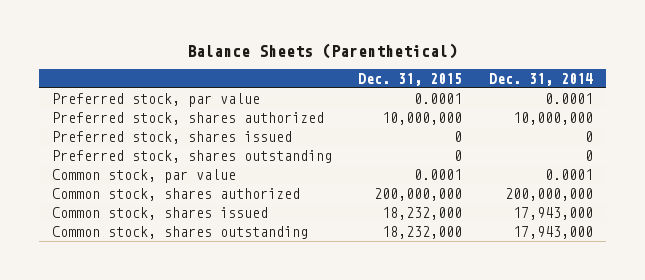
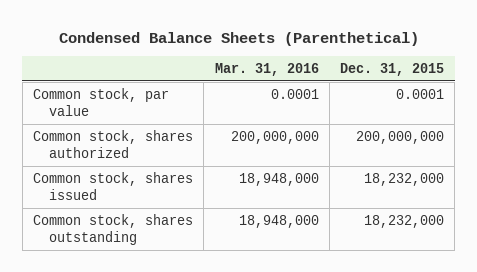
- Balance Sheets (Parenthetical)
+ Condensed Balance Sheets (Parenthetical)
- | Dec. 31, 2015 | Dec. 31, 2014
+ | Mar. 31, 2016 | Dec. 31, 2015
- Preferred stock, par value | 0.0001 | 0.0001
- Preferred stock, shares authorized | 10,000,000 | 10,000,000
- Preferred stock, shares issued | 0 | 0
- Preferred stock, shares outstanding | 0 | 0

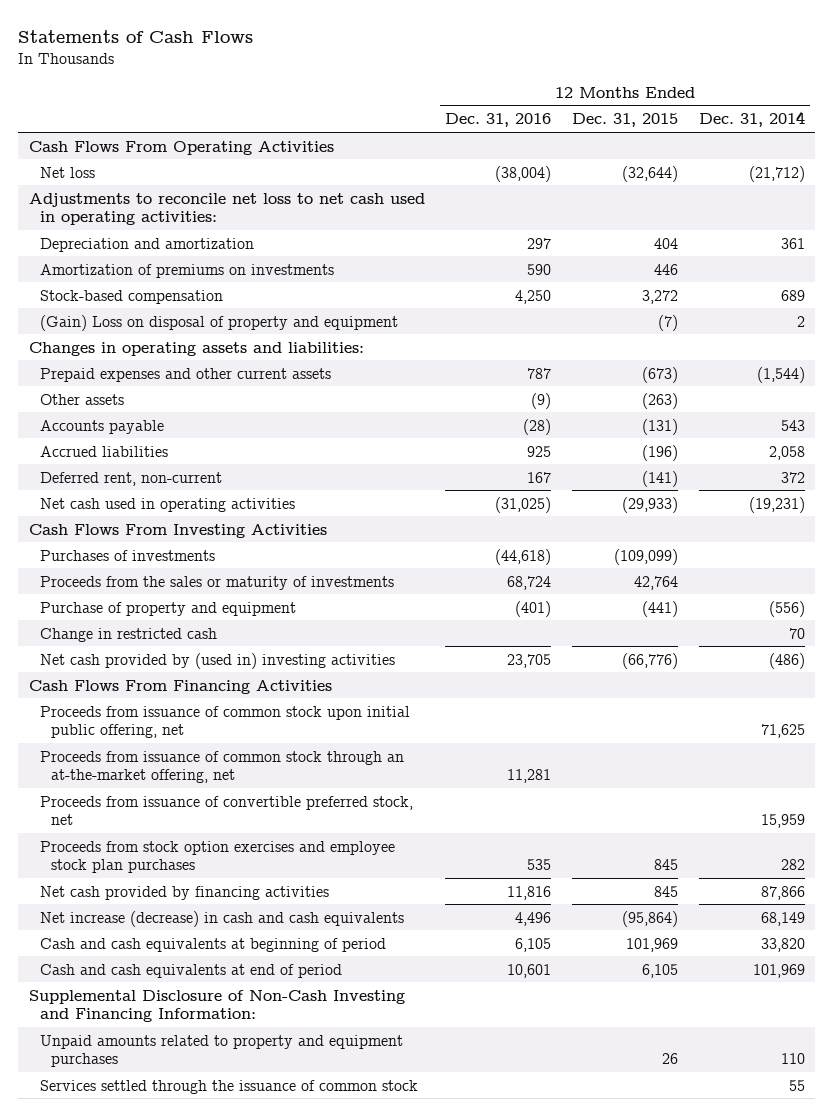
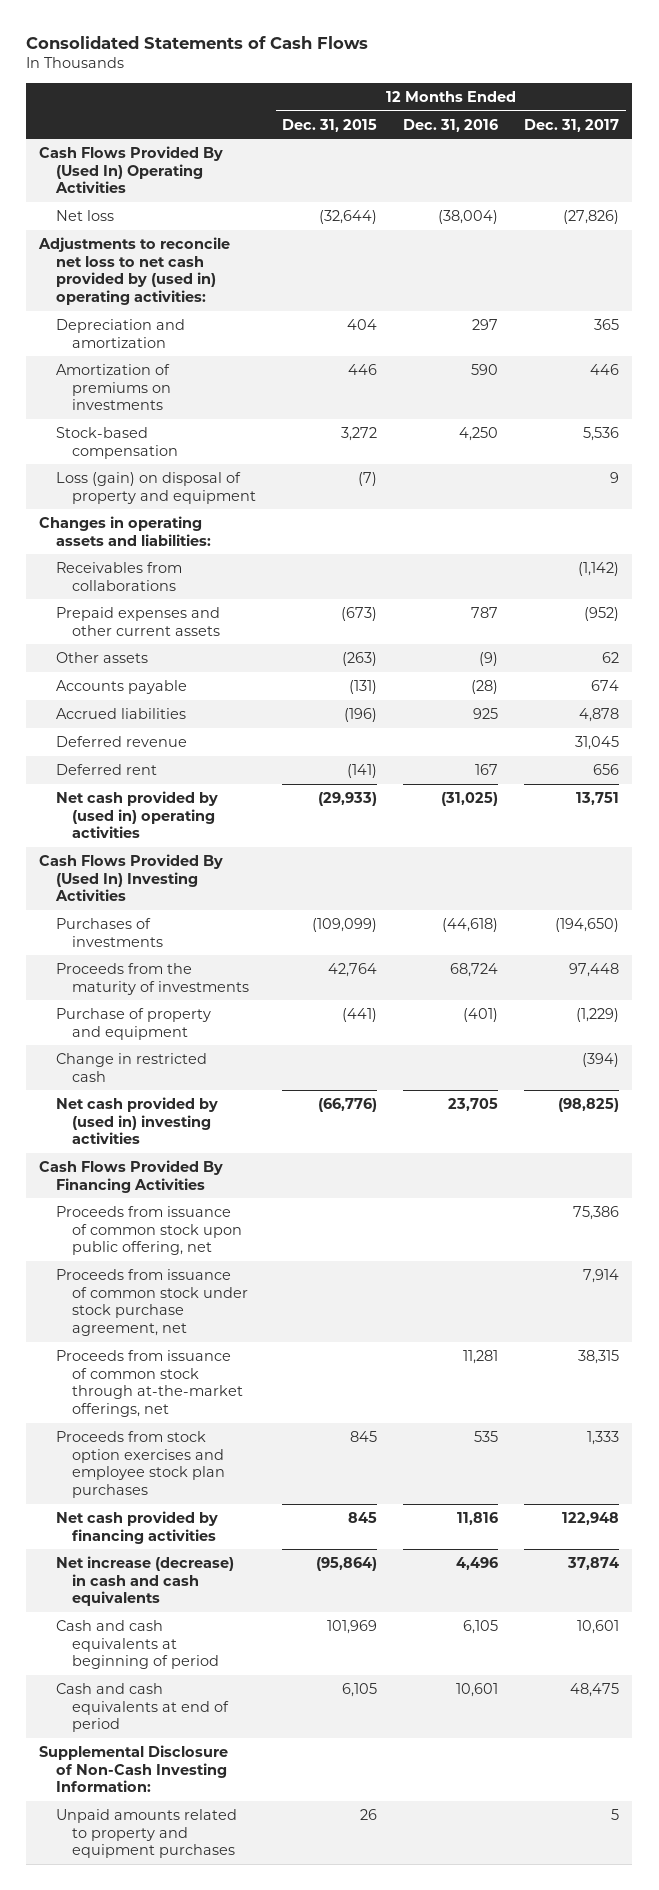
- Statements of Cash Flows
+ Consolidated Statements of Cash Flows
- | 12 Months Ended Dec. 31, 2016 | 12 Months Ended Dec. 31, 2015 | 12 Months Ended Dec. 31, 2014
+ | 12 Months Ended Dec. 31, 2015 | 12 Months Ended Dec. 31, 2016 | 12 Months Ended Dec. 31, 2017
- Cash Flows From Operating Activities
+ Cash Flows Provided By (Used In) Operating Activities
- Adjustments to reconcile net loss to net cash used in operating activities:
+ Adjustments to reconcile net loss to net cash provided by (used in) operating activities:
- (Gain) Loss on disposal of property and equipment | | (7) | 2
+ Loss (gain) on disposal of property and equipment | (7) | | 9
+ Receivables from collaborations | | | (1,142)
- Deferred rent, non-current | 167 | (141) | 372
- Net cash used in operating activities | (31,025) | (29,933) | (19,231)
- Cash Flows From Investing Activities
+ Deferred revenue | | | 31,045
+ Deferred rent | (141) | 167 | 656
+ Net cash provided by (used in) operating activities | (29,933) | (31,025) | 13,751
+ Cash Flows Provided By (Used In) Investing Activities
- Proceeds from the sales or maturity of investments | 68,724 | 42,764 |
+ Proceeds from the maturity of investments | 42,764 | 68,724 | 97,448
- Cash Flows From Financing Activities
- Proceeds from issuance of common stock upon initial public offering, net | | | 71,625
- Proceeds from issuance of common stock through an at-the-market offering, net | 11,281 | |
- Proceeds from issuance of convertible preferred stock, net | | | 15,959
+ Cash Flows Provided By Financing Activities
+ Proceeds from issuance of common stock upon public offering, net | | | 75,386
+ Proceeds from issuance of common stock under stock purchase agreement, net | | | 7,914
+ Proceeds from issuance of common stock through at-the-market offerings, net | | 11,281 | 38,315
- Supplemental Disclosure of Non-Cash Investing and Financing Information:
+ Supplemental Disclosure of Non-Cash Investing Information:
- Services settled through the issuance of common stock | | | 55

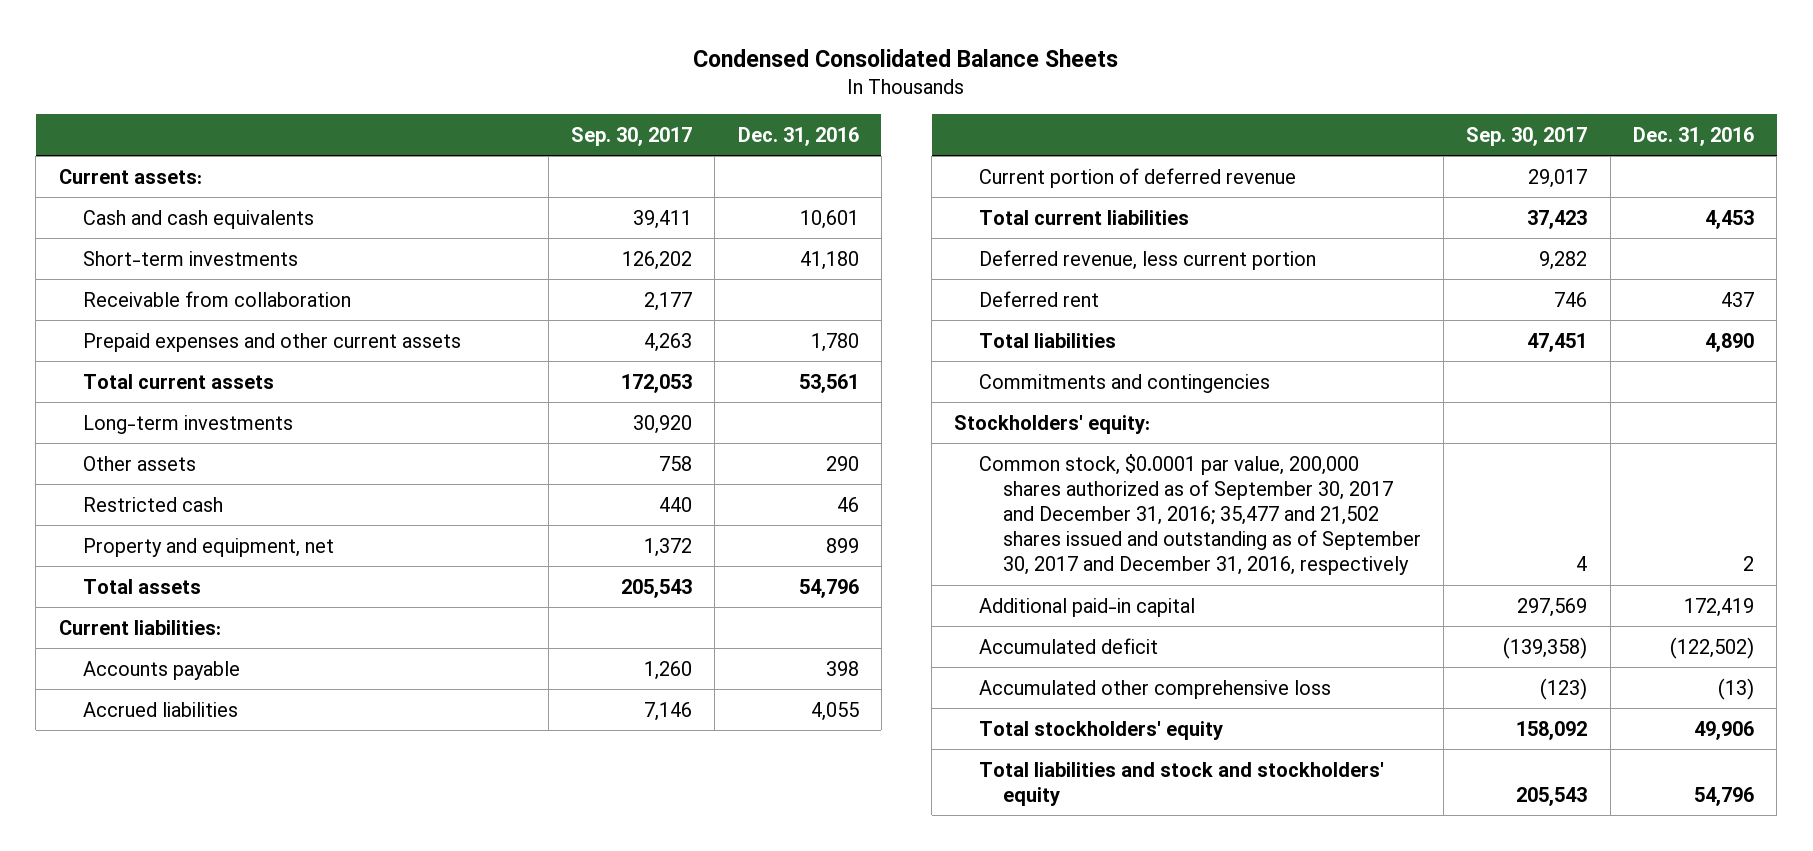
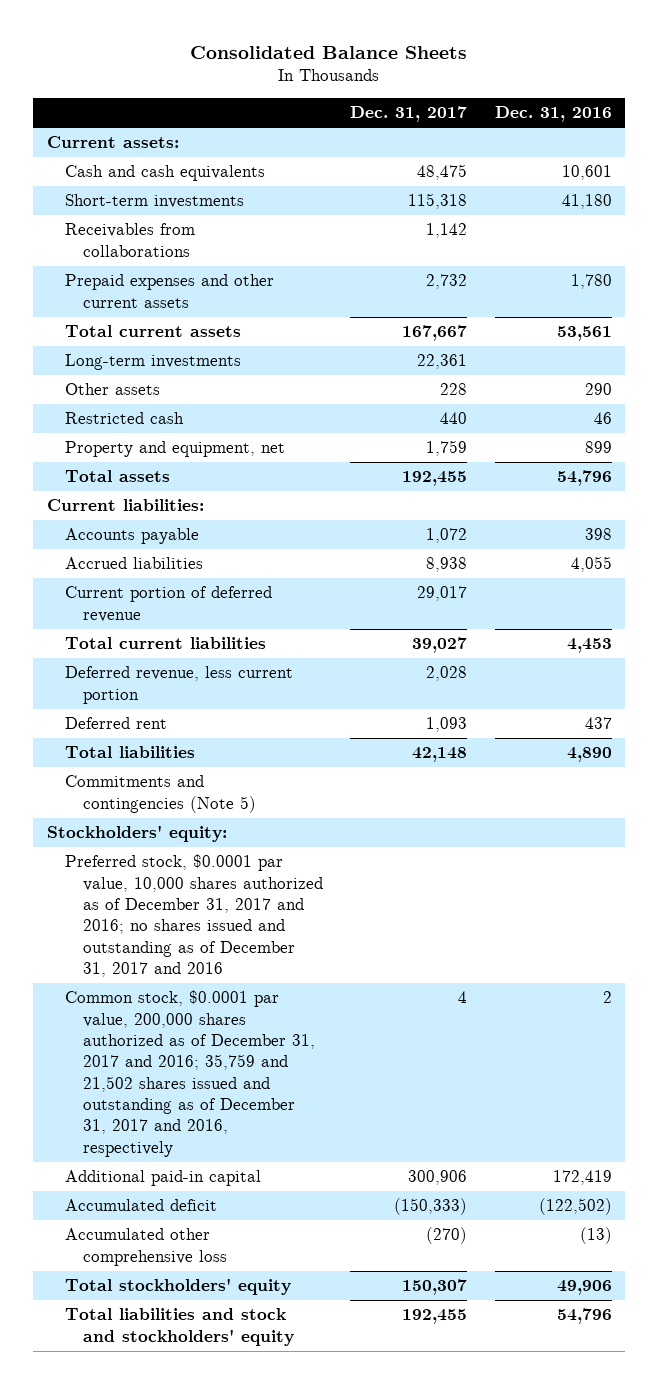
- Condensed Consolidated Balance Sheets
+ Consolidated Balance Sheets
- | Sep. 30, 2017 | Dec. 31, 2016
+ | Dec. 31, 2017 | Dec. 31, 2016
- Receivable from collaboration | 2,177 |
+ Receivables from collaborations | 1,142 |
- Commitments and contingencies
+ Commitments and contingencies (Note 5)
- Common stock, $0.0001 par value, 200,000 shares authorized as of September 30, 2017 and December 31, 2016; 35,477 and 21,502 shares issued and outstanding as of September 30, 2017 and December 31, 2016, respectively | 4 | 2
+ Preferred stock, $0.0001 par value, 10,000 shares authorized as of December 31, 2017 and 2016; no shares issued and outstanding as of December 31, 2017 and 2016
+ Common stock, $0.0001 par value, 200,000 shares authorized as of December 31, 2017 and 2016; 35,759 and 21,502 shares issued and outstanding as of December 31, 2017 and 2016, respectively | 4 | 2

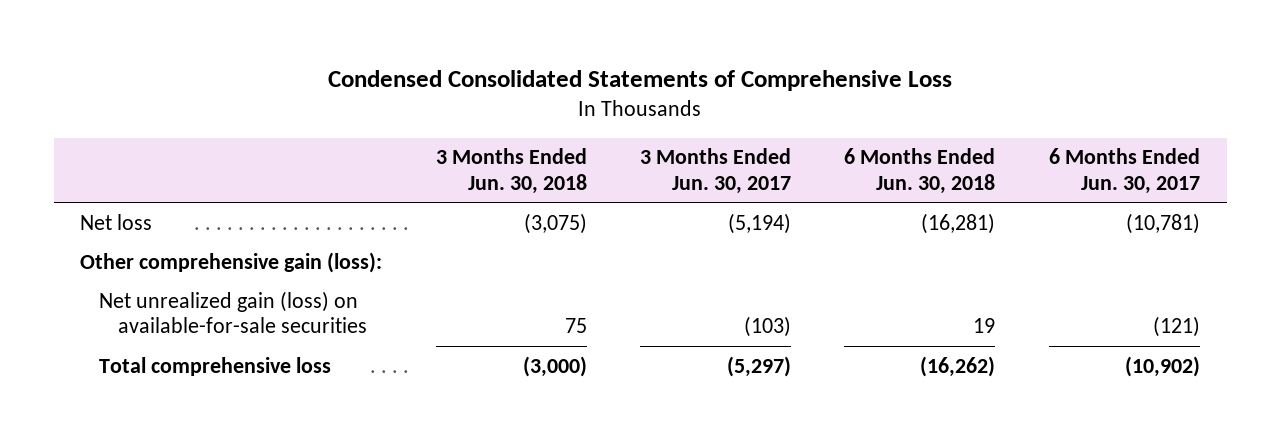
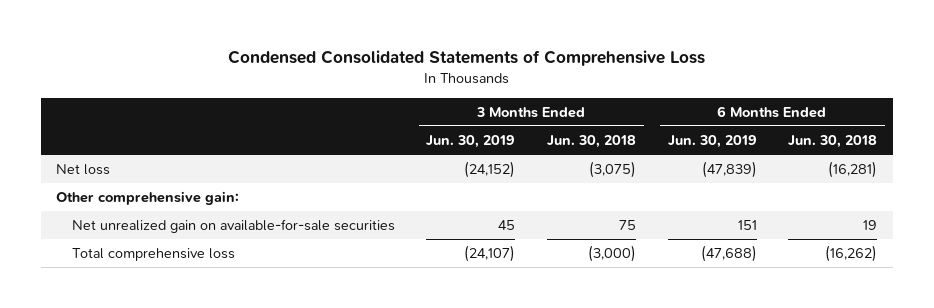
- | 3 Months Ended Jun. 30, 2018 | 3 Months Ended Jun. 30, 2017 | 6 Months Ended Jun. 30, 2018 | 6 Months Ended Jun. 30, 2017
+ | 3 Months Ended Jun. 30, 2019 | 3 Months Ended Jun. 30, 2018 | 6 Months Ended Jun. 30, 2019 | 6 Months Ended Jun. 30, 2018
- Other comprehensive gain (loss):
- Net unrealized gain (loss) on available-for-sale securities | 75 | (103) | 19 | (121)
+ Other comprehensive gain:
+ Net unrealized gain on available-for-sale securities | 45 | 75 | 151 | 19

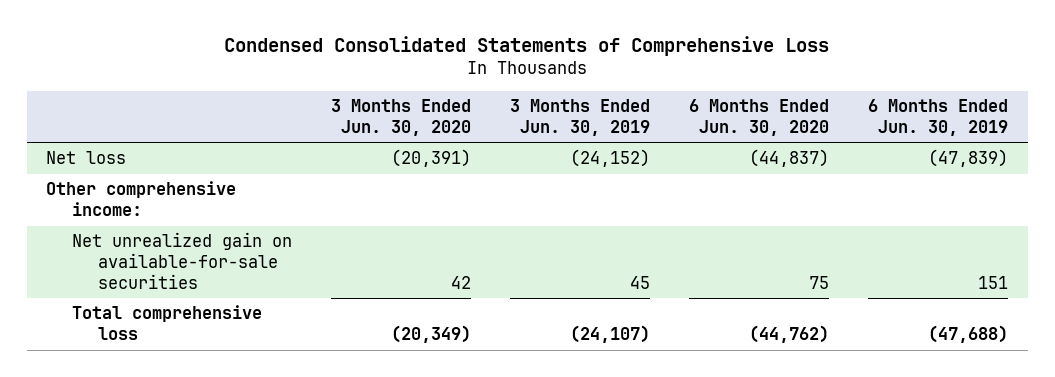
- | 3 Months Ended Jun. 30, 2019 | 3 Months Ended Jun. 30, 2018 | 6 Months Ended Jun. 30, 2019 | 6 Months Ended Jun. 30, 2018
+ | 3 Months Ended Jun. 30, 2020 | 3 Months Ended Jun. 30, 2019 | 6 Months Ended Jun. 30, 2020 | 6 Months Ended Jun. 30, 2019
- Other comprehensive gain:
+ Other comprehensive income:

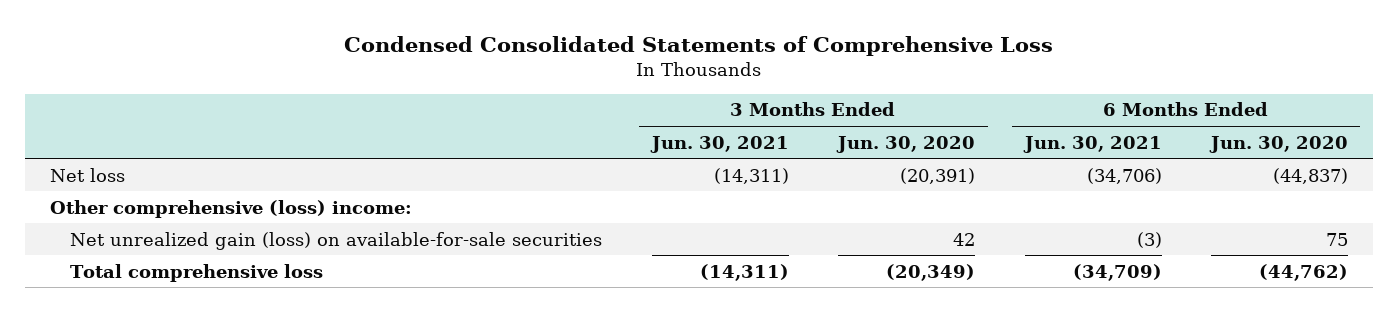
- | 3 Months Ended Jun. 30, 2020 | 3 Months Ended Jun. 30, 2019 | 6 Months Ended Jun. 30, 2020 | 6 Months Ended Jun. 30, 2019
+ | 3 Months Ended Jun. 30, 2021 | 3 Months Ended Jun. 30, 2020 | 6 Months Ended Jun. 30, 2021 | 6 Months Ended Jun. 30, 2020
- Other comprehensive income:
- Net unrealized gain on available-for-sale securities | 42 | 45 | 75 | 151
+ Other comprehensive (loss) income:
+ Net unrealized gain (loss) on available-for-sale securities | | 42 | (3) | 75

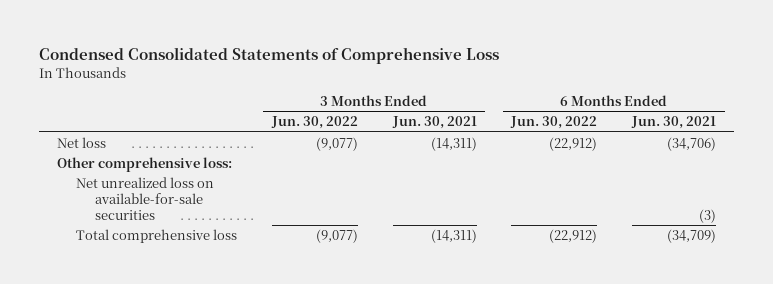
- | 3 Months Ended Jun. 30, 2021 | 3 Months Ended Jun. 30, 2020 | 6 Months Ended Jun. 30, 2021 | 6 Months Ended Jun. 30, 2020
+ | 3 Months Ended Jun. 30, 2022 | 3 Months Ended Jun. 30, 2021 | 6 Months Ended Jun. 30, 2022 | 6 Months Ended Jun. 30, 2021
- Other comprehensive (loss) income:
- Net unrealized gain (loss) on available-for-sale securities | | 42 | (3) | 75
+ Other comprehensive loss:
+ Net unrealized loss on available-for-sale securities | | | | (3)

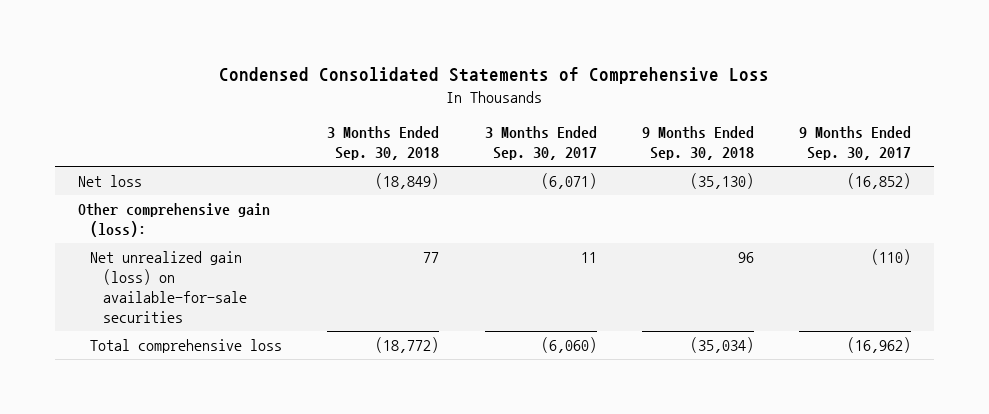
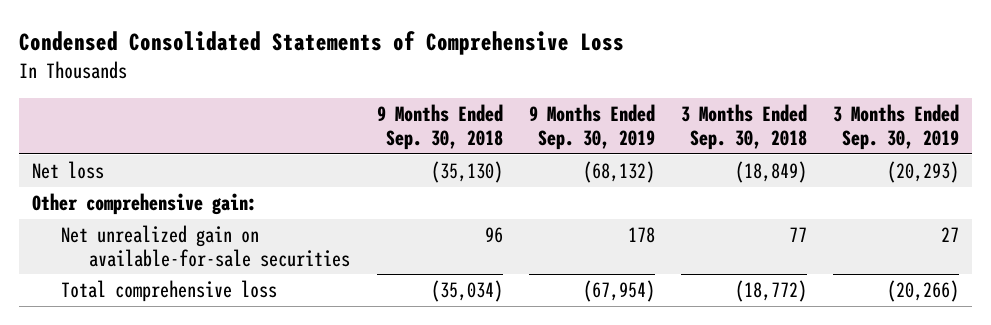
- | 3 Months Ended Sep. 30, 2018 | 3 Months Ended Sep. 30, 2017 | 9 Months Ended Sep. 30, 2018 | 9 Months Ended Sep. 30, 2017
+ | 9 Months Ended Sep. 30, 2018 | 9 Months Ended Sep. 30, 2019 | 3 Months Ended Sep. 30, 2018 | 3 Months Ended Sep. 30, 2019
- Other comprehensive gain (loss):
- Net unrealized gain (loss) on available-for-sale securities | 77 | 11 | 96 | (110)
+ Other comprehensive gain:
+ Net unrealized gain on available-for-sale securities | 96 | 178 | 77 | 27

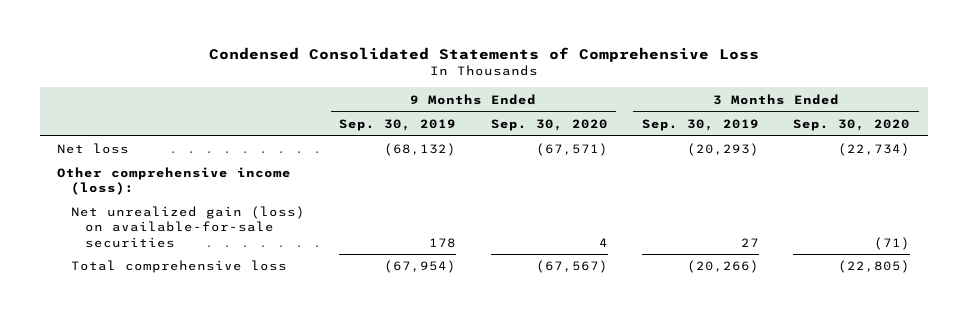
- | 9 Months Ended Sep. 30, 2018 | 9 Months Ended Sep. 30, 2019 | 3 Months Ended Sep. 30, 2018 | 3 Months Ended Sep. 30, 2019
+ | 9 Months Ended Sep. 30, 2019 | 9 Months Ended Sep. 30, 2020 | 3 Months Ended Sep. 30, 2019 | 3 Months Ended Sep. 30, 2020
- Other comprehensive gain:
- Net unrealized gain on available-for-sale securities | 96 | 178 | 77 | 27
+ Other comprehensive income (loss):
+ Net unrealized gain (loss) on available-for-sale securities | 178 | 4 | 27 | (71)

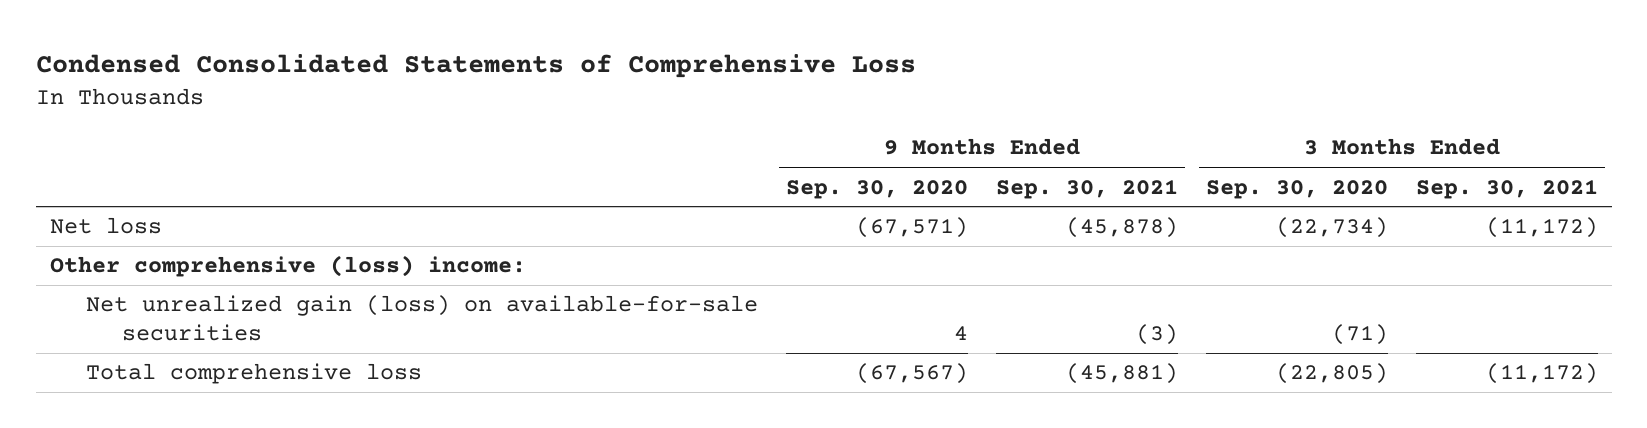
- | 9 Months Ended Sep. 30, 2019 | 9 Months Ended Sep. 30, 2020 | 3 Months Ended Sep. 30, 2019 | 3 Months Ended Sep. 30, 2020
+ | 9 Months Ended Sep. 30, 2020 | 9 Months Ended Sep. 30, 2021 | 3 Months Ended Sep. 30, 2020 | 3 Months Ended Sep. 30, 2021
- Other comprehensive income (loss):
+ Other comprehensive (loss) income:

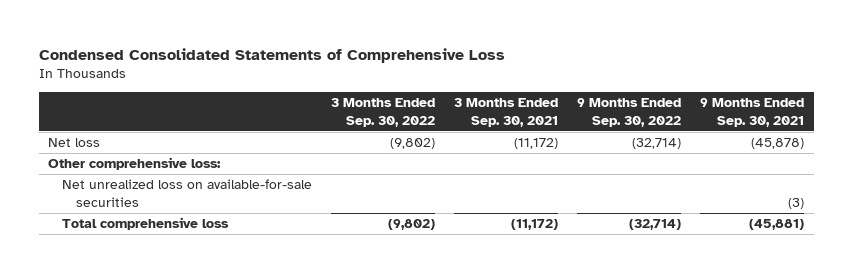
- | 9 Months Ended Sep. 30, 2020 | 9 Months Ended Sep. 30, 2021 | 3 Months Ended Sep. 30, 2020 | 3 Months Ended Sep. 30, 2021
+ | 3 Months Ended Sep. 30, 2022 | 3 Months Ended Sep. 30, 2021 | 9 Months Ended Sep. 30, 2022 | 9 Months Ended Sep. 30, 2021
- Other comprehensive (loss) income:
- Net unrealized gain (loss) on available-for-sale securities | 4 | (3) | (71) |
+ Other comprehensive loss:
+ Net unrealized loss on available-for-sale securities | | | | (3)

